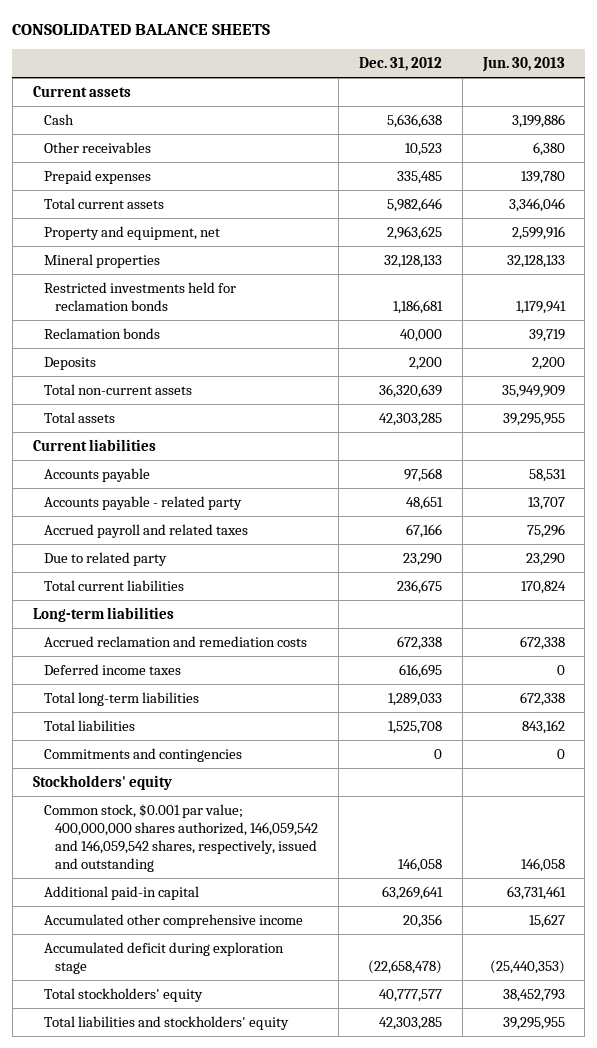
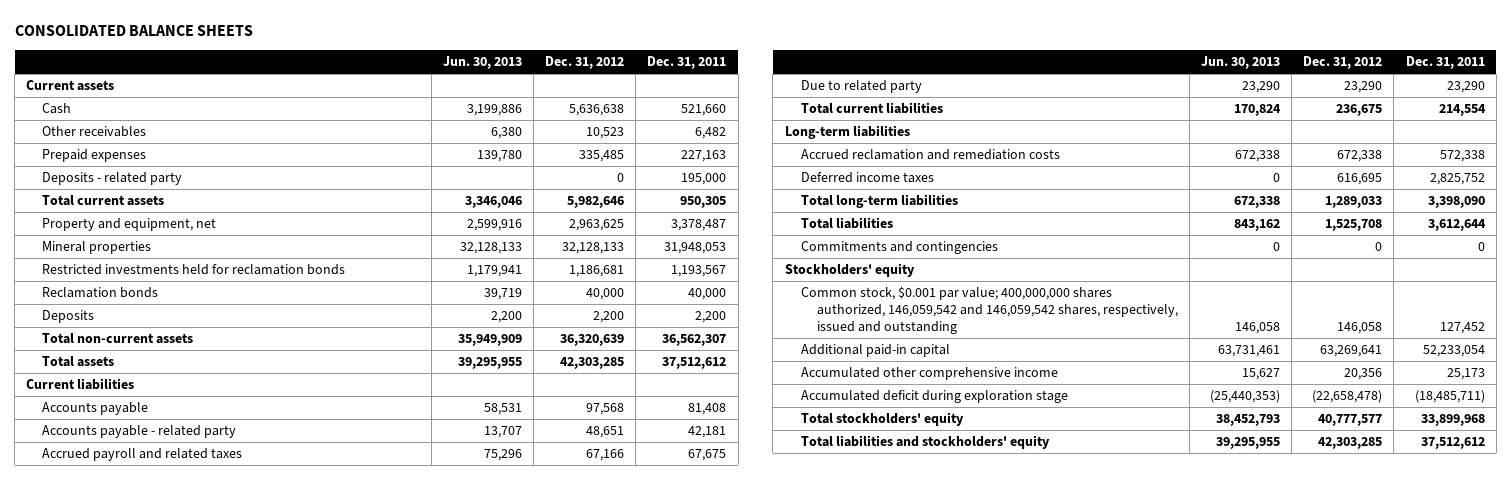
- | Dec. 31, 2012 | Jun. 30, 2013
+ | Jun. 30, 2013 | Dec. 31, 2012 | Dec. 31, 2011
+ Deposits - related party | | 0 | 195,000

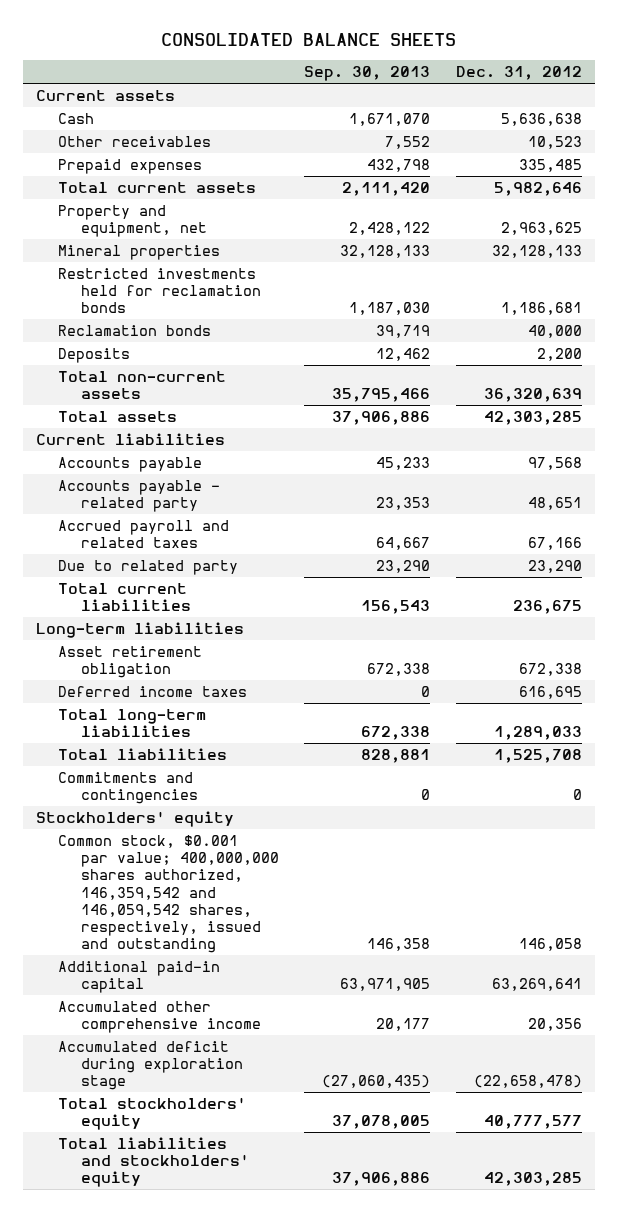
- | Jun. 30, 2013 | Dec. 31, 2012 | Dec. 31, 2011
+ | Sep. 30, 2013 | Dec. 31, 2012
- Deposits - related party | | 0 | 195,000
- Accrued reclamation and remediation costs | 672,338 | 672,338 | 572,338
+ Asset retirement obligation | 672,338 | 672,338
- Common stock, $0.001 par value; 400,000,000 shares authorized, 146,059,542 and 146,059,542 shares, respectively, issued and outstanding | 146,058 | 146,058 | 127,452
+ Common stock, $0.001 par value; 400,000,000 shares authorized, 146,359,542 and 146,059,542 shares, respectively, issued and outstanding | 146,358 | 146,058

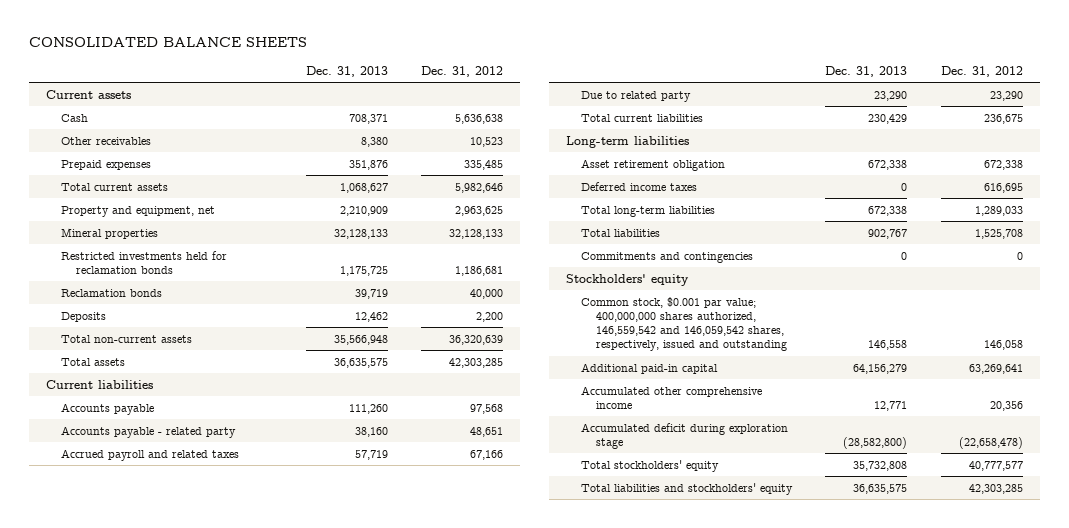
- | Sep. 30, 2013 | Dec. 31, 2012
+ | Dec. 31, 2013 | Dec. 31, 2012
- Common stock, $0.001 par value; 400,000,000 shares authorized, 146,359,542 and 146,059,542 shares, respectively, issued and outstanding | 146,358 | 146,058
+ Common stock, $0.001 par value; 400,000,000 shares authorized, 146,559,542 and 146,059,542 shares, respectively, issued and outstanding | 146,558 | 146,058

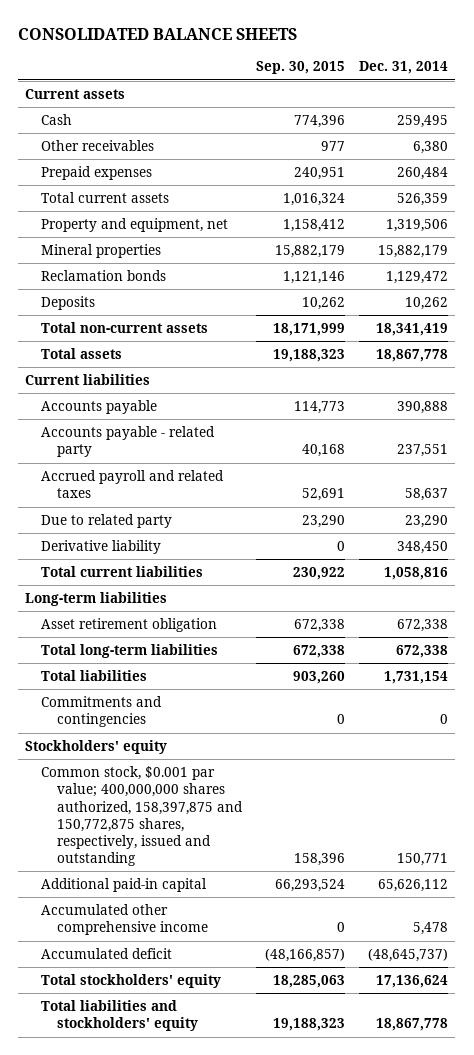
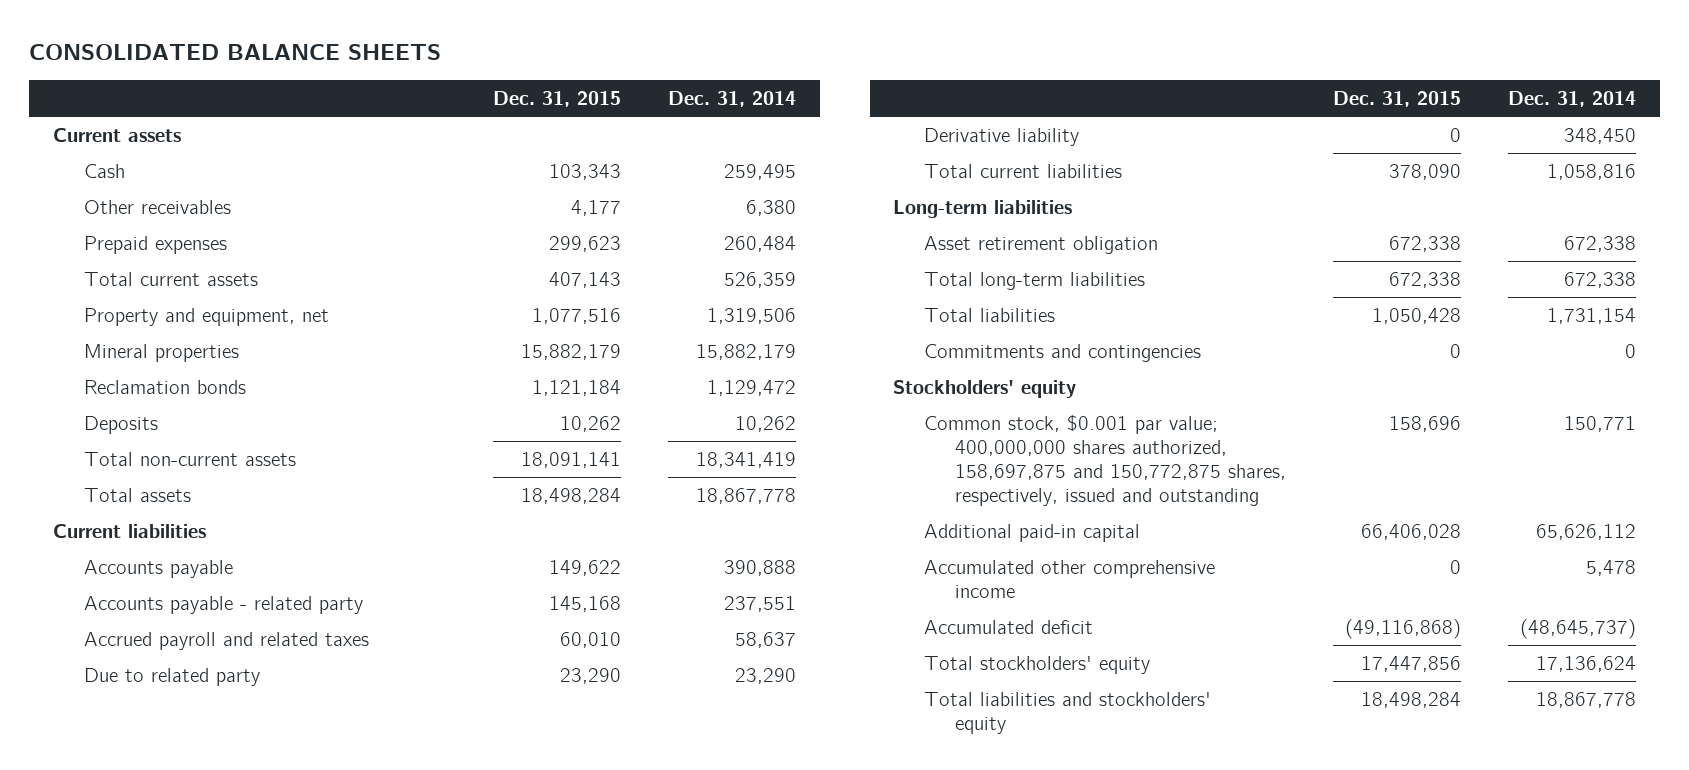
- | Sep. 30, 2015 | Dec. 31, 2014
+ | Dec. 31, 2015 | Dec. 31, 2014
- Common stock, $0.001 par value; 400,000,000 shares authorized, 158,397,875 and 150,772,875 shares, respectively, issued and outstanding | 158,396 | 150,771
+ Common stock, $0.001 par value; 400,000,000 shares authorized, 158,697,875 and 150,772,875 shares, respectively, issued and outstanding | 158,696 | 150,771

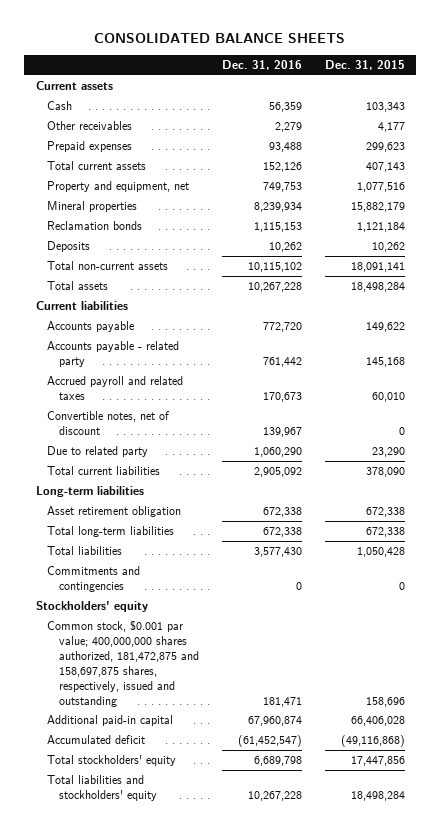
- | Dec. 31, 2015 | Dec. 31, 2014
+ | Dec. 31, 2016 | Dec. 31, 2015
+ Convertible notes, net of discount | 139,967 | 0
- Derivative liability | 0 | 348,450
- Common stock, $0.001 par value; 400,000,000 shares authorized, 158,697,875 and 150,772,875 shares, respectively, issued and outstanding | 158,696 | 150,771
+ Common stock, $0.001 par value; 400,000,000 shares authorized, 181,472,875 and 158,697,875 shares, respectively, issued and outstanding | 181,471 | 158,696
- Accumulated other comprehensive income | 0 | 5,478

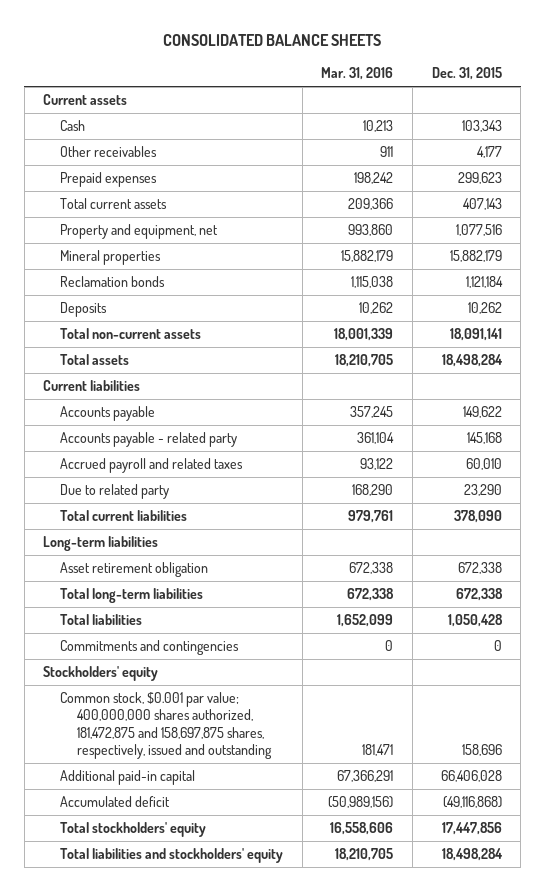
- | Dec. 31, 2016 | Dec. 31, 2015
+ | Mar. 31, 2016 | Dec. 31, 2015
- Convertible notes, net of discount | 139,967 | 0

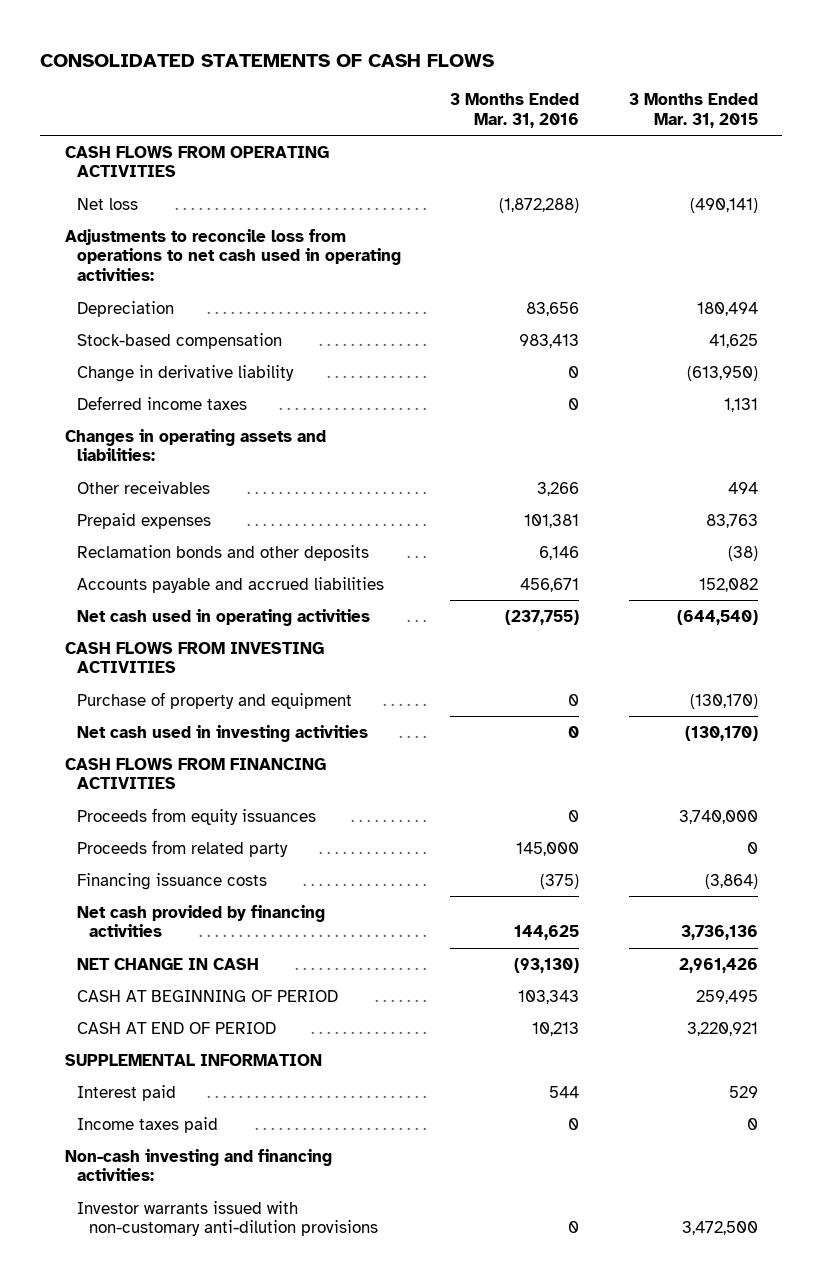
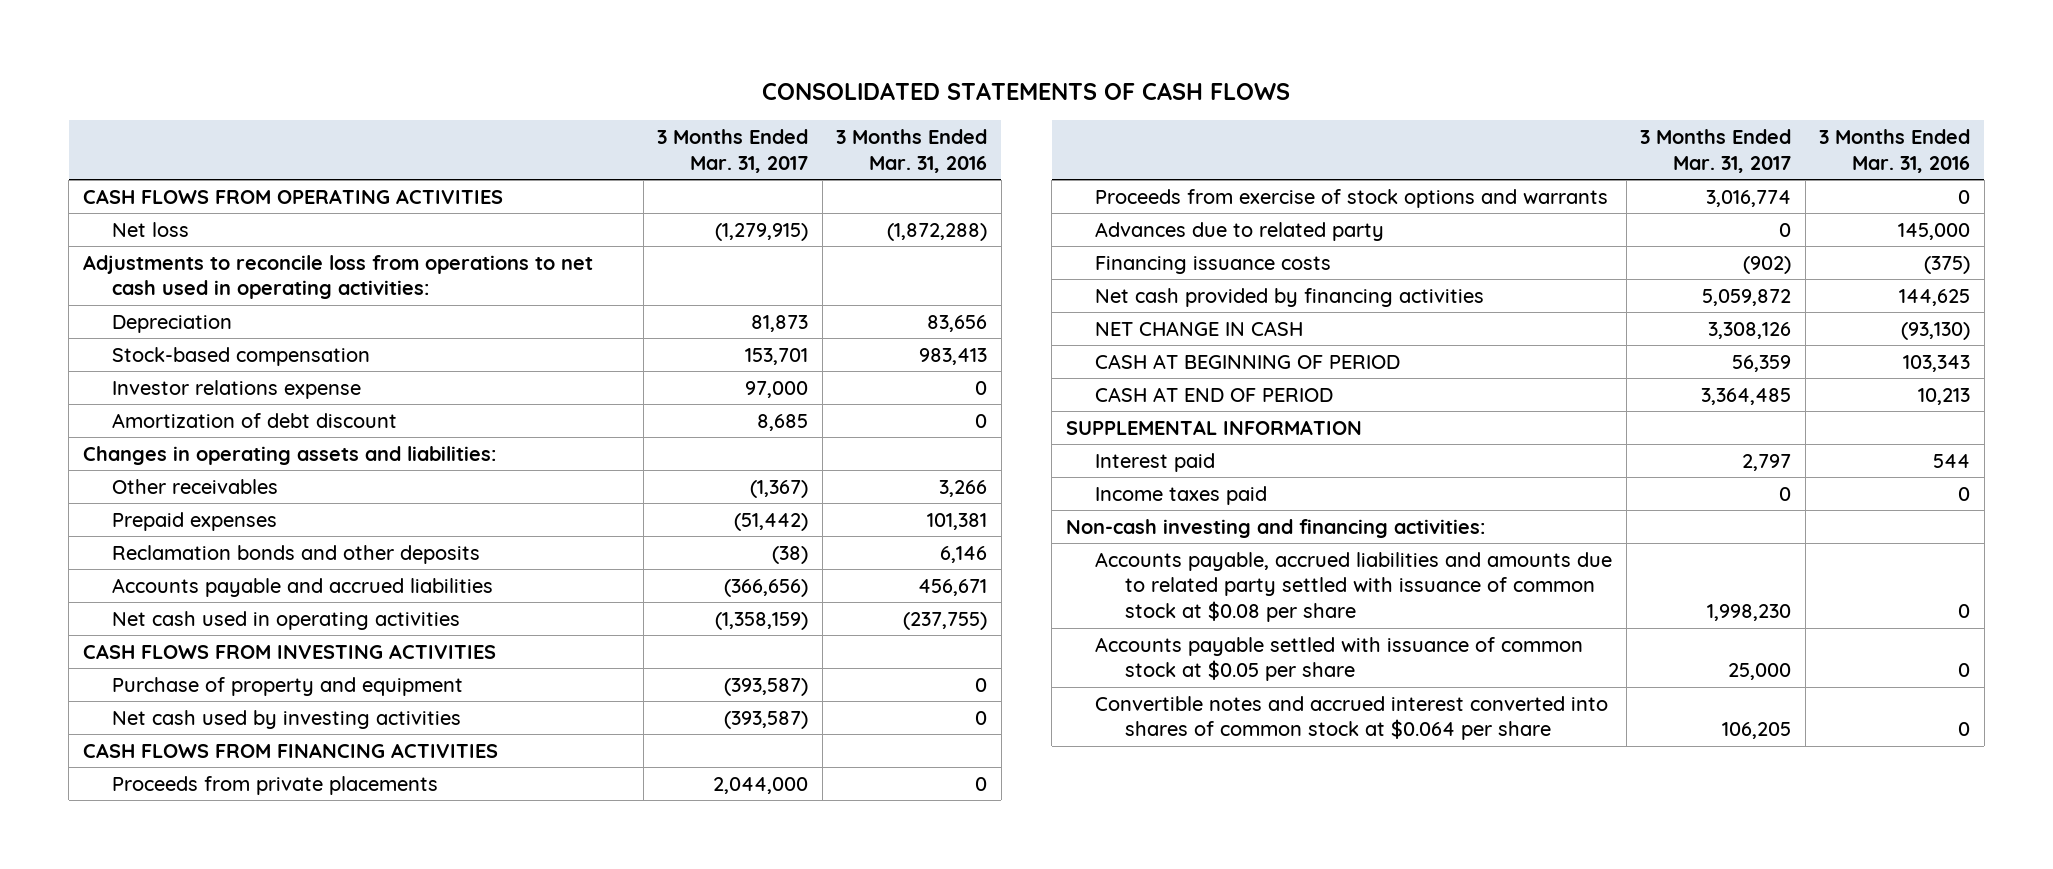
- | 3 Months Ended Mar. 31, 2016 | 3 Months Ended Mar. 31, 2015
+ | 3 Months Ended Mar. 31, 2017 | 3 Months Ended Mar. 31, 2016
- Change in derivative liability | 0 | (613,950)
- Deferred income taxes | 0 | 1,131
+ Investor relations expense | 97,000 | 0
+ Amortization of debt discount | 8,685 | 0
- Net cash used in investing activities | 0 | (130,170)
+ Net cash used by investing activities | (393,587) | 0
- Proceeds from equity issuances | 0 | 3,740,000
- Proceeds from related party | 145,000 | 0
+ Proceeds from private placements | 2,044,000 | 0
+ Proceeds from exercise of stock options and warrants | 3,016,774 | 0
+ Advances due to related party | 0 | 145,000
- Investor warrants issued with non-customary anti-dilution provisions | 0 | 3,472,500
+ Accounts payable, accrued liabilities and amounts due to related party settled with issuance of common stock at $0.08 per share | 1,998,230 | 0
+ Accounts payable settled with issuance of common stock at $0.05 per share | 25,000 | 0
+ Convertible notes and accrued interest converted into shares of common stock at $0.064 per share | 106,205 | 0

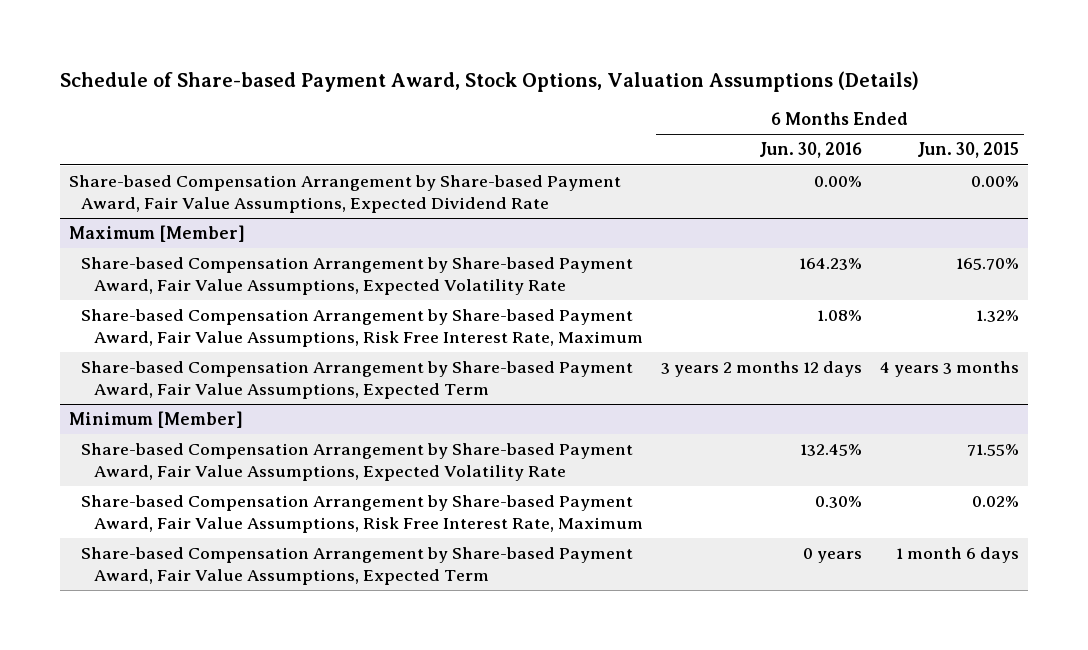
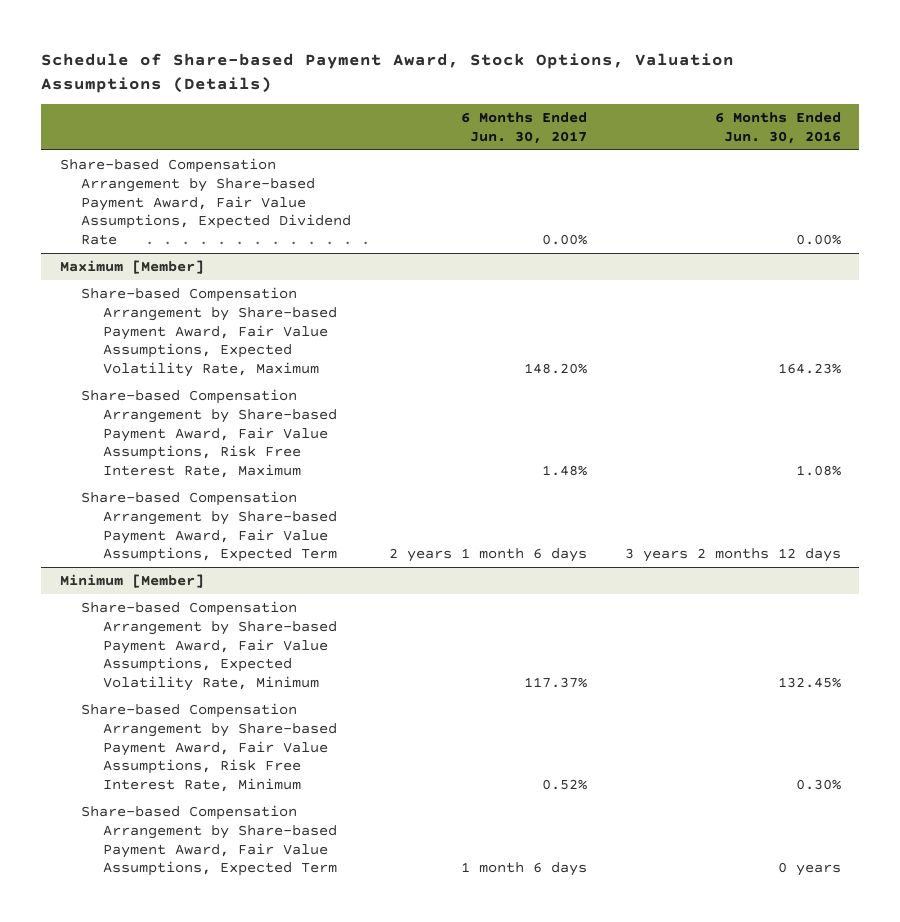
- | 6 Months Ended Jun. 30, 2016 | 6 Months Ended Jun. 30, 2015
+ | 6 Months Ended Jun. 30, 2017 | 6 Months Ended Jun. 30, 2016
@ Maximum [Member]
- Share-based Compensation Arrangement by Share-based Payment Award, Fair Value Assumptions, Expected Volatility Rate | 164.23% | 165.70%
+ Share-based Compensation Arrangement by Share-based Payment Award, Fair Value Assumptions, Expected Volatility Rate, Maximum | 148.20% | 164.23%
@ Minimum [Member]
- Share-based Compensation Arrangement by Share-based Payment Award, Fair Value Assumptions, Expected Volatility Rate | 132.45% | 71.55%
- Share-based Compensation Arrangement by Share-based Payment Award, Fair Value Assumptions, Risk Free Interest Rate, Maximum | 0.30% | 0.02%
+ Share-based Compensation Arrangement by Share-based Payment Award, Fair Value Assumptions, Expected Volatility Rate, Minimum | 117.37% | 132.45%
+ Share-based Compensation Arrangement by Share-based Payment Award, Fair Value Assumptions, Risk Free Interest Rate, Minimum | 0.52% | 0.30%

